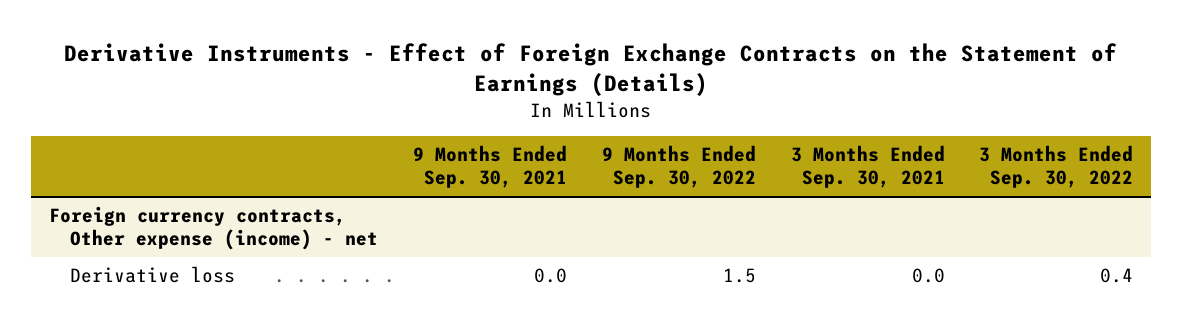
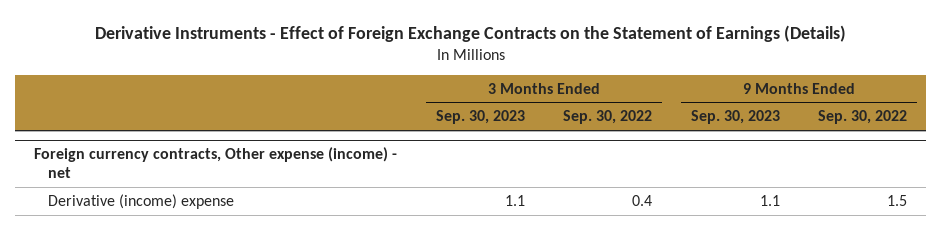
- | 9 Months Ended Sep. 30, 2021 | 9 Months Ended Sep. 30, 2022 | 3 Months Ended Sep. 30, 2021 | 3 Months Ended Sep. 30, 2022
+ | 3 Months Ended Sep. 30, 2023 | 3 Months Ended Sep. 30, 2022 | 9 Months Ended Sep. 30, 2023 | 9 Months Ended Sep. 30, 2022
@ Foreign currency contracts, Other expense (income) - net
- Derivative loss | 0.0 | 1.5 | 0.0 | 0.4
+ Derivative (income) expense | 1.1 | 0.4 | 1.1 | 1.5

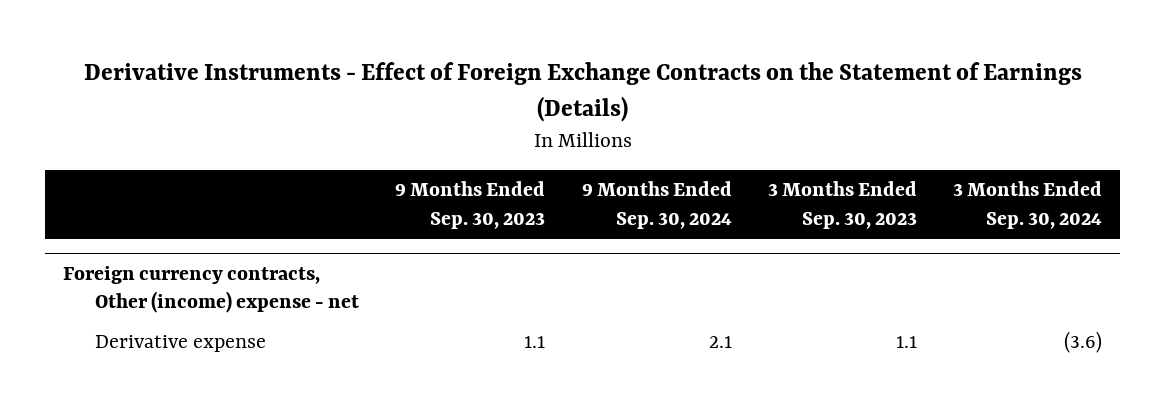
- | 3 Months Ended Sep. 30, 2023 | 3 Months Ended Sep. 30, 2022 | 9 Months Ended Sep. 30, 2023 | 9 Months Ended Sep. 30, 2022
+ | 9 Months Ended Sep. 30, 2023 | 9 Months Ended Sep. 30, 2024 | 3 Months Ended Sep. 30, 2023 | 3 Months Ended Sep. 30, 2024
- Foreign currency contracts, Other expense (income) - net
- Derivative (income) expense | 1.1 | 0.4 | 1.1 | 1.5
+ Foreign currency contracts, Other (income) expense - net
+ Derivative expense | 1.1 | 2.1 | 1.1 | (3.6)

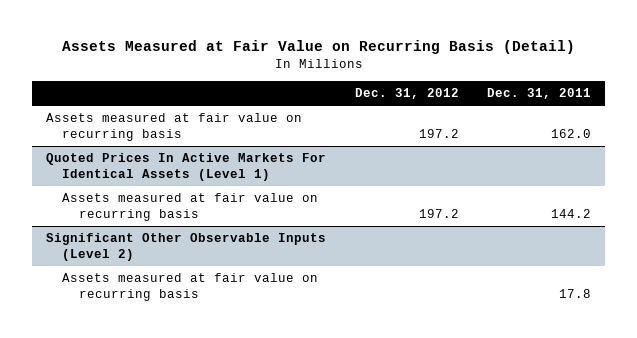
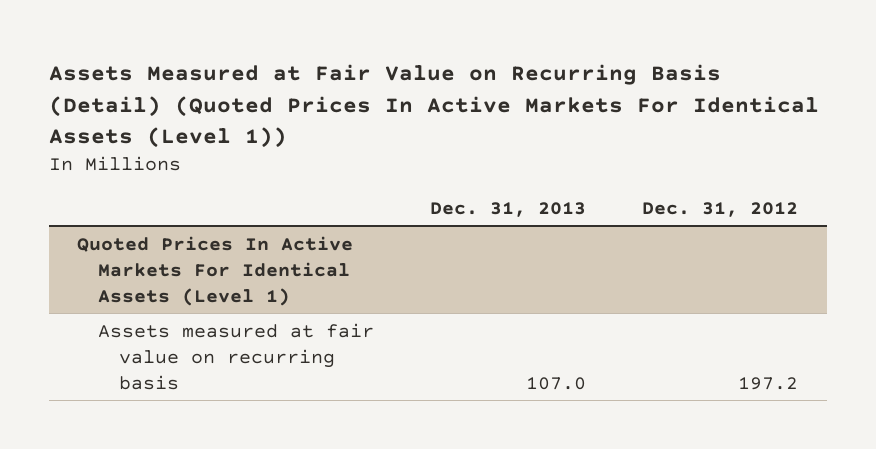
- Assets Measured at Fair Value on Recurring Basis (Detail)
+ Assets Measured at Fair Value on Recurring Basis (Detail) (Quoted Prices In Active Markets For Identical Assets (Level 1))
- | Dec. 31, 2012 | Dec. 31, 2011
+ | Dec. 31, 2013 | Dec. 31, 2012
- Assets measured at fair value on recurring basis | 197.2 | 162.0
- Significant Other Observable Inputs (Level 2)
- Assets measured at fair value on recurring basis | | 17.8

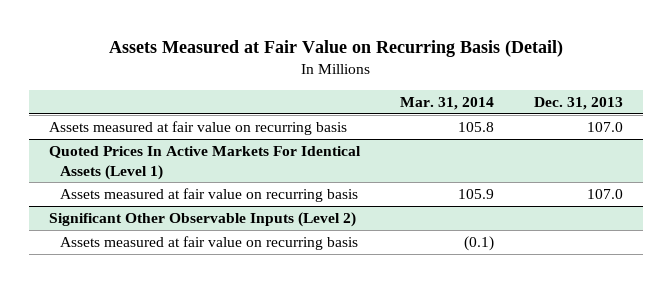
- Assets Measured at Fair Value on Recurring Basis (Detail) (Quoted Prices In Active Markets For Identical Assets (Level 1))
+ Assets Measured at Fair Value on Recurring Basis (Detail)
- | Dec. 31, 2013 | Dec. 31, 2012
+ | Mar. 31, 2014 | Dec. 31, 2013
+ Assets measured at fair value on recurring basis | 105.8 | 107.0
+ Significant Other Observable Inputs (Level 2)
+ Assets measured at fair value on recurring basis | (0.1) |

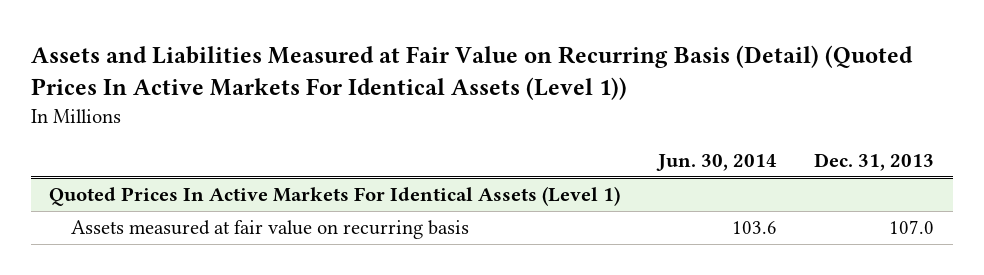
- Assets Measured at Fair Value on Recurring Basis (Detail)
+ Assets and Liabilities Measured at Fair Value on Recurring Basis (Detail) (Quoted Prices In Active Markets For Identical Assets (Level 1))
- | Mar. 31, 2014 | Dec. 31, 2013
+ | Jun. 30, 2014 | Dec. 31, 2013
- Assets measured at fair value on recurring basis | 105.8 | 107.0
- Significant Other Observable Inputs (Level 2)
- Assets measured at fair value on recurring basis | (0.1) |

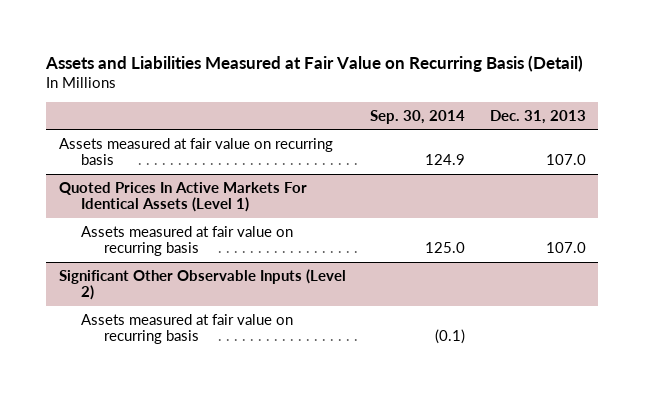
- Assets and Liabilities Measured at Fair Value on Recurring Basis (Detail) (Quoted Prices In Active Markets For Identical Assets (Level 1))
+ Assets and Liabilities Measured at Fair Value on Recurring Basis (Detail)
- | Jun. 30, 2014 | Dec. 31, 2013
+ | Sep. 30, 2014 | Dec. 31, 2013
+ Assets measured at fair value on recurring basis | 124.9 | 107.0
+ Significant Other Observable Inputs (Level 2)
+ Assets measured at fair value on recurring basis | (0.1) |

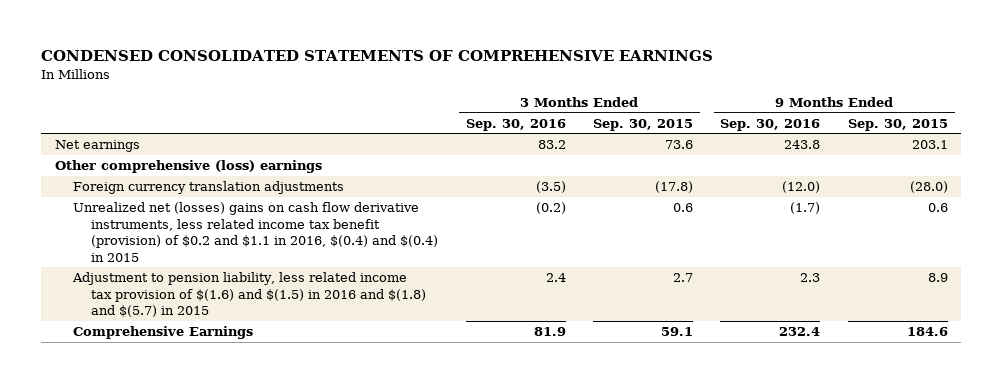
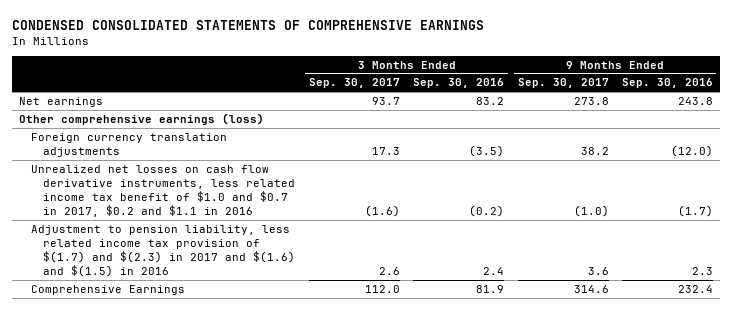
- | 3 Months Ended Sep. 30, 2016 | 3 Months Ended Sep. 30, 2015 | 9 Months Ended Sep. 30, 2016 | 9 Months Ended Sep. 30, 2015
+ | 3 Months Ended Sep. 30, 2017 | 3 Months Ended Sep. 30, 2016 | 9 Months Ended Sep. 30, 2017 | 9 Months Ended Sep. 30, 2016
- Other comprehensive (loss) earnings
+ Other comprehensive earnings (loss)
- Unrealized net (losses) gains on cash flow derivative instruments, less related income tax benefit (provision) of $0.2 and $1.1 in 2016, $(0.4) and $(0.4) in 2015 | (0.2) | 0.6 | (1.7) | 0.6
- Adjustment to pension liability, less related income tax provision of $(1.6) and $(1.5) in 2016 and $(1.8) and $(5.7) in 2015 | 2.4 | 2.7 | 2.3 | 8.9
+ Unrealized net losses on cash flow derivative instruments, less related income tax benefit of $1.0 and $0.7 in 2017, $0.2 and $1.1 in 2016 | (1.6) | (0.2) | (1.0) | (1.7)
+ Adjustment to pension liability, less related income tax provision of $(1.7) and $(2.3) in 2017 and $(1.6) and $(1.5) in 2016 | 2.6 | 2.4 | 3.6 | 2.3

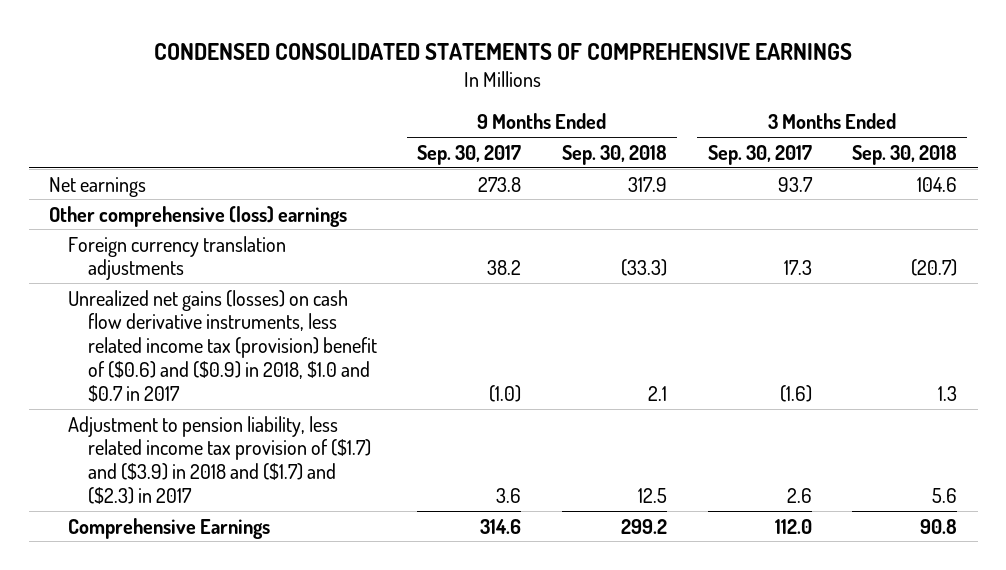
- | 3 Months Ended Sep. 30, 2017 | 3 Months Ended Sep. 30, 2016 | 9 Months Ended Sep. 30, 2017 | 9 Months Ended Sep. 30, 2016
+ | 9 Months Ended Sep. 30, 2017 | 9 Months Ended Sep. 30, 2018 | 3 Months Ended Sep. 30, 2017 | 3 Months Ended Sep. 30, 2018
- Other comprehensive earnings (loss)
+ Other comprehensive (loss) earnings
- Unrealized net losses on cash flow derivative instruments, less related income tax benefit of $1.0 and $0.7 in 2017, $0.2 and $1.1 in 2016 | (1.6) | (0.2) | (1.0) | (1.7)
- Adjustment to pension liability, less related income tax provision of $(1.7) and $(2.3) in 2017 and $(1.6) and $(1.5) in 2016 | 2.6 | 2.4 | 3.6 | 2.3
+ Unrealized net gains (losses) on cash flow derivative instruments, less related income tax (provision) benefit of ($0.6) and ($0.9) in 2018, $1.0 and $0.7 in 2017 | (1.0) | 2.1 | (1.6) | 1.3
+ Adjustment to pension liability, less related income tax provision of ($1.7) and ($3.9) in 2018 and ($1.7) and ($2.3) in 2017 | 3.6 | 12.5 | 2.6 | 5.6

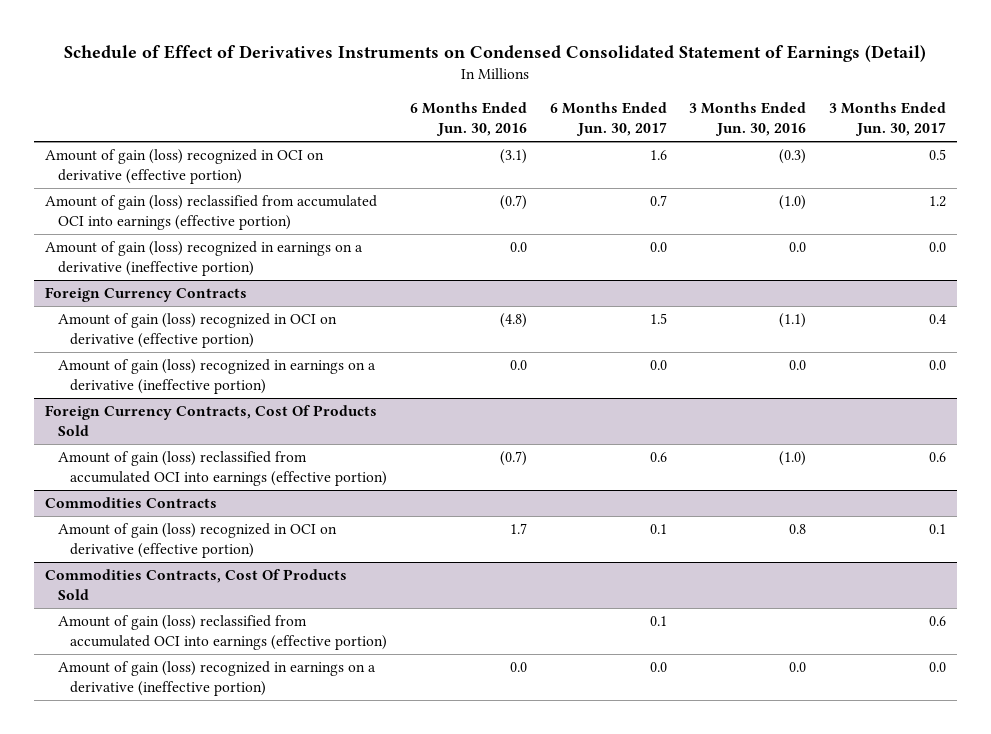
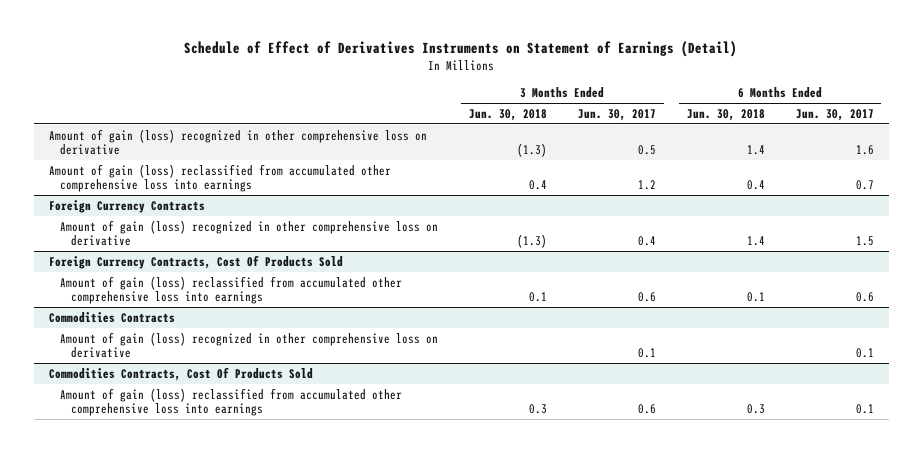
- Schedule of Effect of Derivatives Instruments on Condensed Consolidated Statement of Earnings (Detail)
+ Schedule of Effect of Derivatives Instruments on Statement of Earnings (Detail)
- | 6 Months Ended Jun. 30, 2016 | 6 Months Ended Jun. 30, 2017 | 3 Months Ended Jun. 30, 2016 | 3 Months Ended Jun. 30, 2017
+ | 3 Months Ended Jun. 30, 2018 | 3 Months Ended Jun. 30, 2017 | 6 Months Ended Jun. 30, 2018 | 6 Months Ended Jun. 30, 2017
- Amount of gain (loss) recognized in OCI on derivative (effective portion) | (3.1) | 1.6 | (0.3) | 0.5
- Amount of gain (loss) reclassified from accumulated OCI into earnings (effective portion) | (0.7) | 0.7 | (1.0) | 1.2
- Amount of gain (loss) recognized in earnings on a derivative (ineffective portion) | 0.0 | 0.0 | 0.0 | 0.0
+ Amount of gain (loss) recognized in other comprehensive loss on derivative | (1.3) | 0.5 | 1.4 | 1.6
+ Amount of gain (loss) reclassified from accumulated other comprehensive loss into earnings | 0.4 | 1.2 | 0.4 | 0.7
@ Foreign Currency Contracts
- Amount of gain (loss) recognized in OCI on derivative (effective portion) | (4.8) | 1.5 | (1.1) | 0.4
- Amount of gain (loss) recognized in earnings on a derivative (ineffective portion) | 0.0 | 0.0 | 0.0 | 0.0
+ Amount of gain (loss) recognized in other comprehensive loss on derivative | (1.3) | 0.4 | 1.4 | 1.5
@ Foreign Currency Contracts, Cost Of Products Sold
- Amount of gain (loss) reclassified from accumulated OCI into earnings (effective portion) | (0.7) | 0.6 | (1.0) | 0.6
+ Amount of gain (loss) reclassified from accumulated other comprehensive loss into earnings | 0.1 | 0.6 | 0.1 | 0.6
@ Commodities Contracts
- Amount of gain (loss) recognized in OCI on derivative (effective portion) | 1.7 | 0.1 | 0.8 | 0.1
+ Amount of gain (loss) recognized in other comprehensive loss on derivative | | 0.1 | | 0.1
@ Commodities Contracts, Cost Of Products Sold
- Amount of gain (loss) reclassified from accumulated OCI into earnings (effective portion) | | 0.1 | | 0.6
- Amount of gain (loss) recognized in earnings on a derivative (ineffective portion) | 0.0 | 0.0 | 0.0 | 0.0
+ Amount of gain (loss) reclassified from accumulated other comprehensive loss into earnings | 0.3 | 0.6 | 0.3 | 0.1

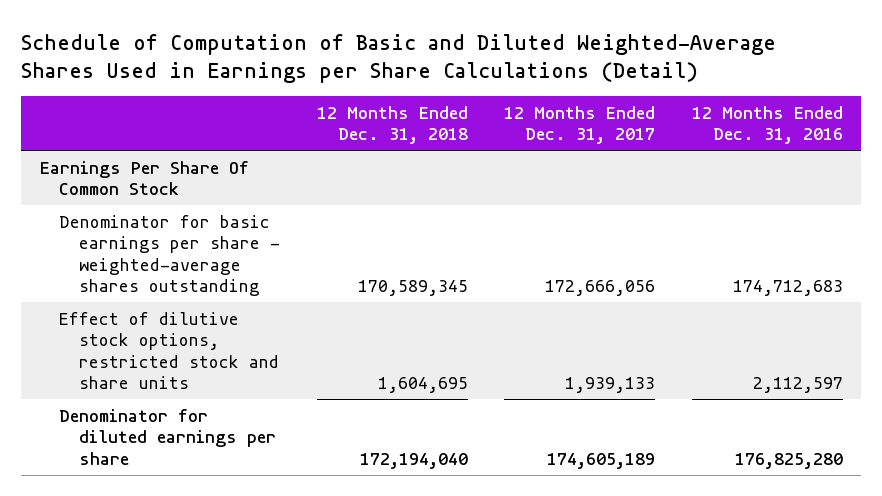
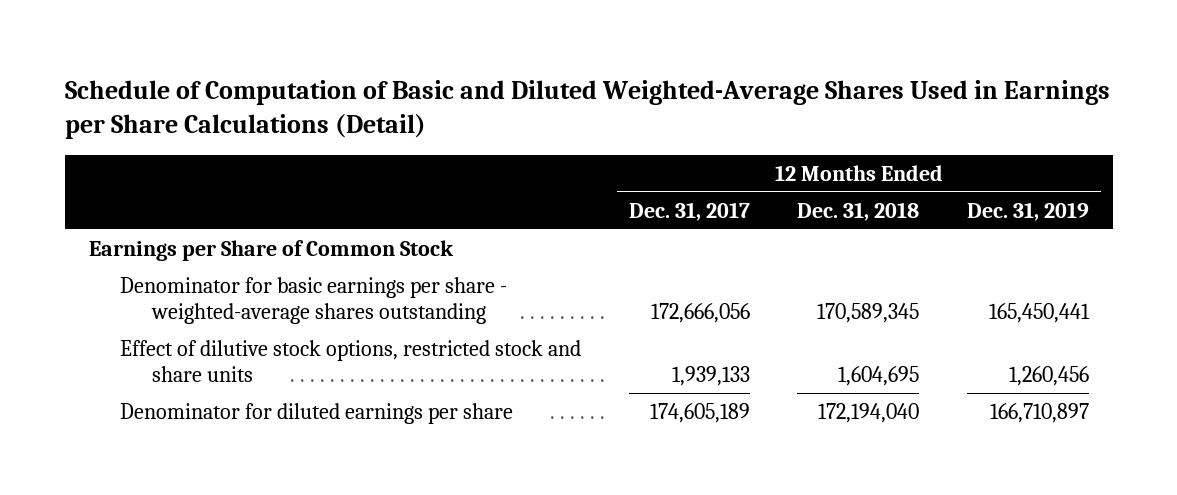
- | 12 Months Ended Dec. 31, 2018 | 12 Months Ended Dec. 31, 2017 | 12 Months Ended Dec. 31, 2016
+ | 12 Months Ended Dec. 31, 2017 | 12 Months Ended Dec. 31, 2018 | 12 Months Ended Dec. 31, 2019
- Earnings Per Share Of Common Stock
+ Earnings per Share of Common Stock

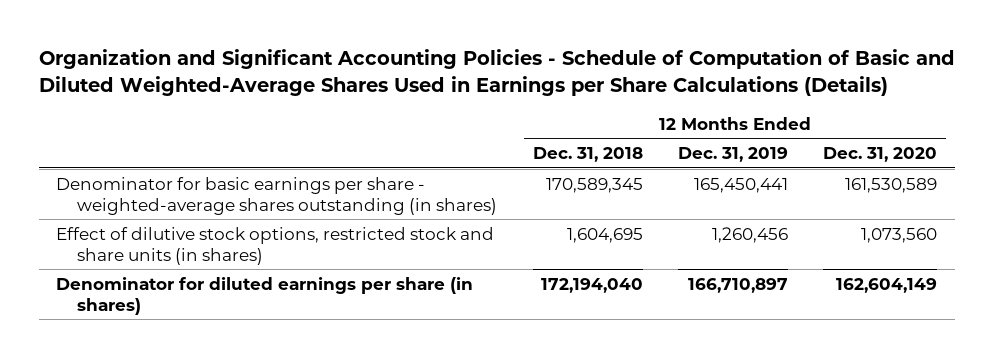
- Schedule of Computation of Basic and Diluted Weighted-Average Shares Used in Earnings per Share Calculations (Detail)
+ Organization and Significant Accounting Policies - Schedule of Computation of Basic and Diluted Weighted-Average Shares Used in Earnings per Share Calculations (Details)
- | 12 Months Ended Dec. 31, 2017 | 12 Months Ended Dec. 31, 2018 | 12 Months Ended Dec. 31, 2019
+ | 12 Months Ended Dec. 31, 2018 | 12 Months Ended Dec. 31, 2019 | 12 Months Ended Dec. 31, 2020
- Earnings per Share of Common Stock
- Denominator for basic earnings per share - weighted-average shares outstanding | 172,666,056 | 170,589,345 | 165,450,441
- Effect of dilutive stock options, restricted stock and share units | 1,939,133 | 1,604,695 | 1,260,456
- Denominator for diluted earnings per share | 174,605,189 | 172,194,040 | 166,710,897
+ Denominator for basic earnings per share - weighted-average shares outstanding (in shares) | 170,589,345 | 165,450,441 | 161,530,589
+ Effect of dilutive stock options, restricted stock and share units (in shares) | 1,604,695 | 1,260,456 | 1,073,560
+ Denominator for diluted earnings per share (in shares) | 172,194,040 | 166,710,897 | 162,604,149

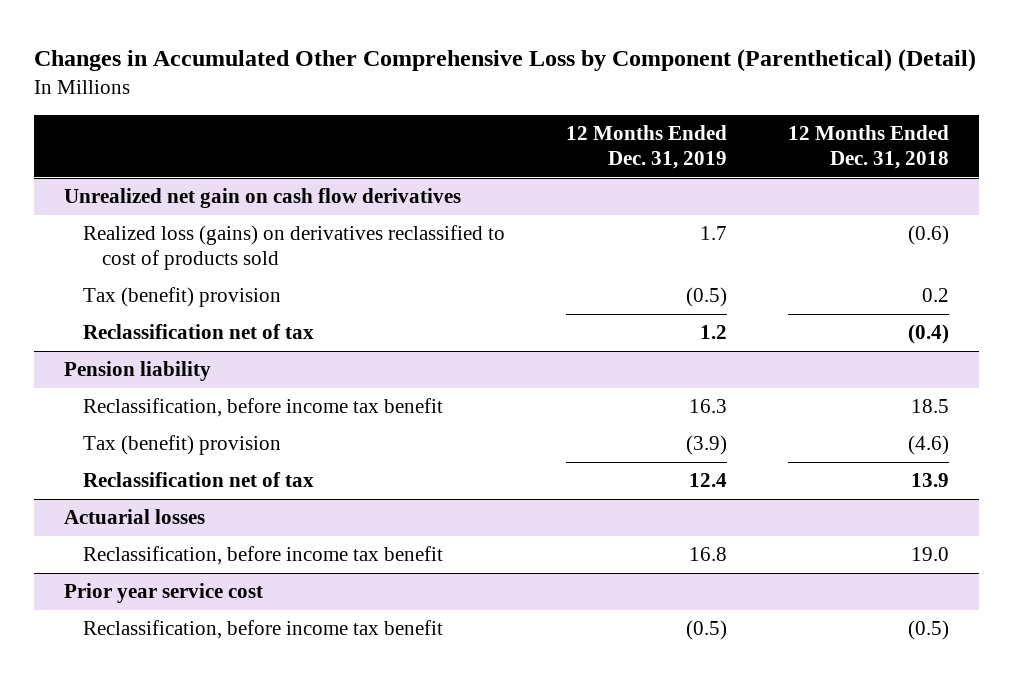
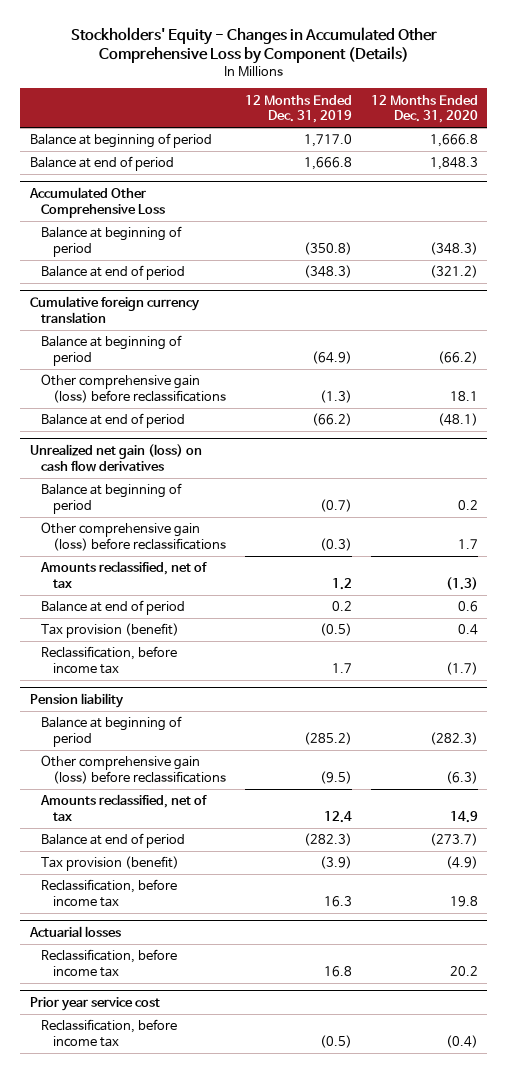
- Changes in Accumulated Other Comprehensive Loss by Component (Parenthetical) (Detail)
+ Stockholders' Equity - Changes in Accumulated Other Comprehensive Loss by Component (Details)
- | 12 Months Ended Dec. 31, 2019 | 12 Months Ended Dec. 31, 2018
+ | 12 Months Ended Dec. 31, 2019 | 12 Months Ended Dec. 31, 2020
- Unrealized net gain on cash flow derivatives
- Realized loss (gains) on derivatives reclassified to cost of products sold | 1.7 | (0.6)
- Tax (benefit) provision | (0.5) | 0.2
- Reclassification net of tax | 1.2 | (0.4)
+ Balance at beginning of period | 1,717.0 | 1,666.8
+ Balance at end of period | 1,666.8 | 1,848.3
+ Accumulated Other Comprehensive Loss
+ Balance at beginning of period | (350.8) | (348.3)
+ Balance at end of period | (348.3) | (321.2)
+ Cumulative foreign currency translation
+ Balance at beginning of period | (64.9) | (66.2)
+ Other comprehensive gain (loss) before reclassifications | (1.3) | 18.1
+ Balance at end of period | (66.2) | (48.1)
+ Unrealized net gain (loss) on cash flow derivatives
+ Balance at beginning of period | (0.7) | 0.2
+ Other comprehensive gain (loss) before reclassifications | (0.3) | 1.7
+ Amounts reclassified, net of tax | 1.2 | (1.3)
+ Balance at end of period | 0.2 | 0.6
+ Tax provision (benefit) | (0.5) | 0.4
+ Reclassification, before income tax | 1.7 | (1.7)
@ Pension liability
- Reclassification, before income tax benefit | 16.3 | 18.5
- Tax (benefit) provision | (3.9) | (4.6)
- Reclassification net of tax | 12.4 | 13.9
+ Balance at beginning of period | (285.2) | (282.3)
+ Other comprehensive gain (loss) before reclassifications | (9.5) | (6.3)
+ Amounts reclassified, net of tax | 12.4 | 14.9
+ Balance at end of period | (282.3) | (273.7)
+ Tax provision (benefit) | (3.9) | (4.9)
+ Reclassification, before income tax | 16.3 | 19.8
@ Actuarial losses
- Reclassification, before income tax benefit | 16.8 | 19.0
+ Reclassification, before income tax | 16.8 | 20.2
@ Prior year service cost
- Reclassification, before income tax benefit | (0.5) | (0.5)
+ Reclassification, before income tax | (0.5) | (0.4)

